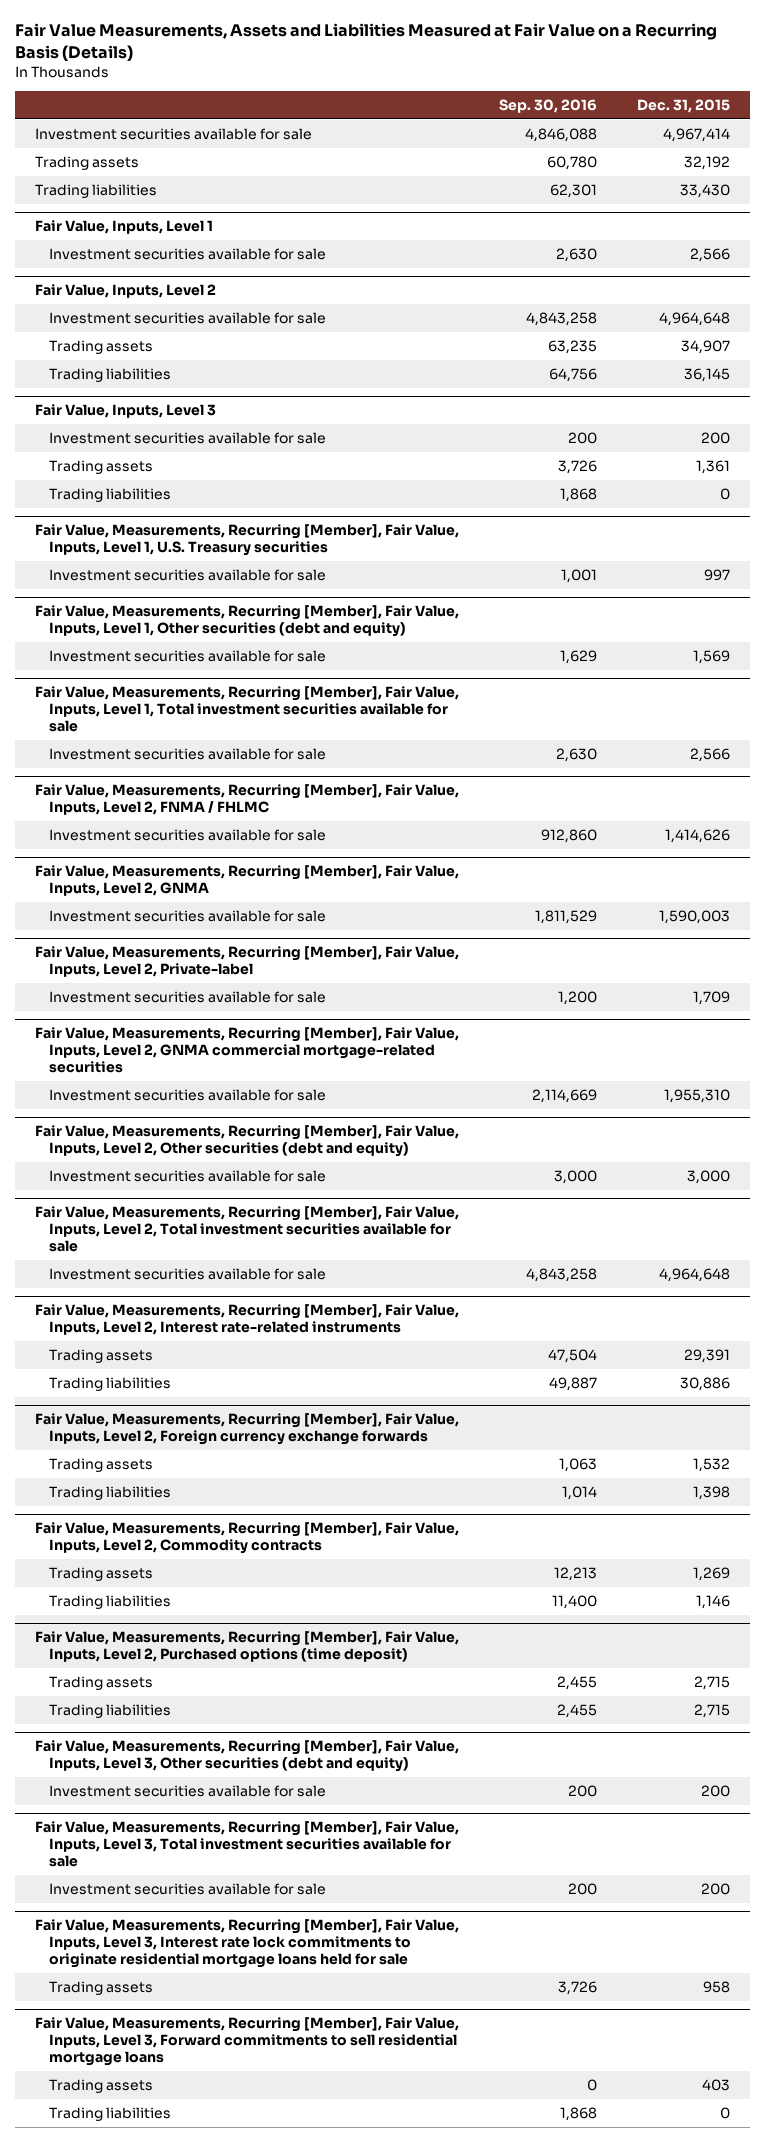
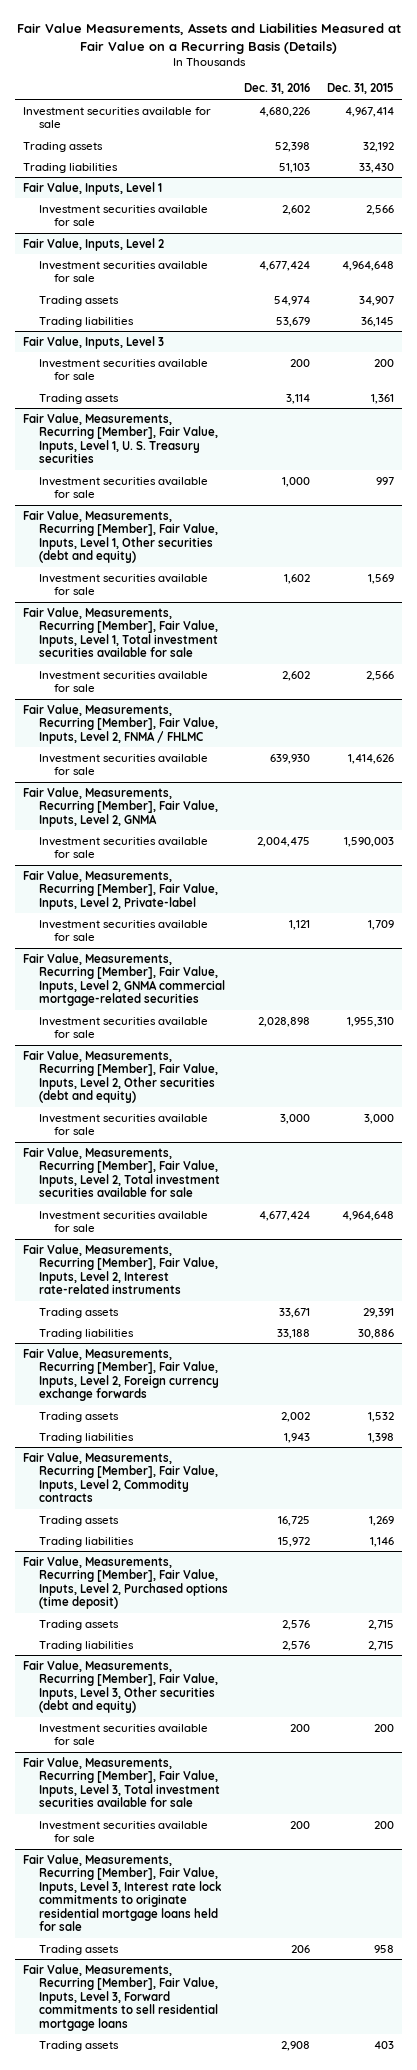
- | Sep. 30, 2016 | Dec. 31, 2015
+ | Dec. 31, 2016 | Dec. 31, 2015
@ Fair Value, Inputs, Level 3
- Trading liabilities | 1,868 | 0
- Fair Value, Measurements, Recurring [Member], Fair Value, Inputs, Level 1, U.S. Treasury securities
+ Fair Value, Measurements, Recurring [Member], Fair Value, Inputs, Level 1, U. S. Treasury securities
@ Fair Value, Measurements, Recurring [Member], Fair Value, Inputs, Level 3, Forward commitments to sell residential mortgage loans
- Trading liabilities | 1,868 | 0

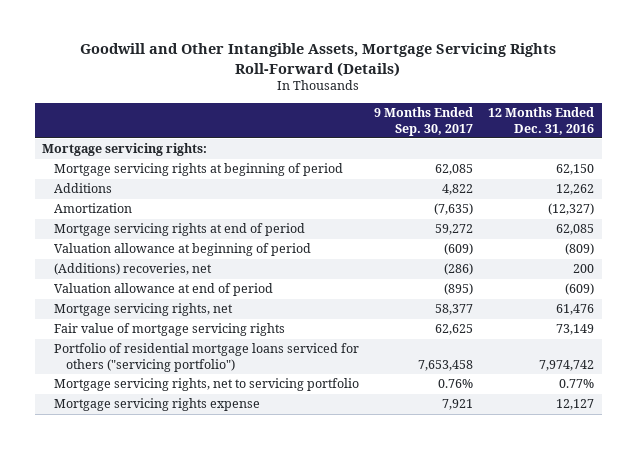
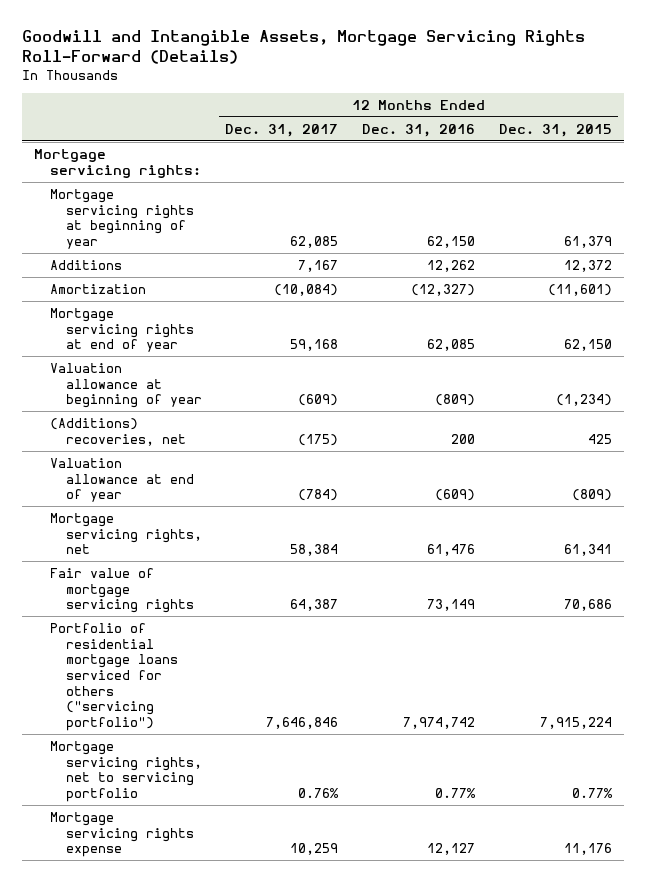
- Goodwill and Other Intangible Assets, Mortgage Servicing Rights Roll-Forward (Details)
+ Goodwill and Intangible Assets, Mortgage Servicing Rights Roll-Forward (Details)
- | 9 Months Ended Sep. 30, 2017 | 12 Months Ended Dec. 31, 2016
+ | 12 Months Ended Dec. 31, 2017 | 12 Months Ended Dec. 31, 2016 | 12 Months Ended Dec. 31, 2015
- Mortgage servicing rights at beginning of period | 62,085 | 62,150
+ Mortgage servicing rights at beginning of year | 62,085 | 62,150 | 61,379
- Mortgage servicing rights at end of period | 59,272 | 62,085
- Valuation allowance at beginning of period | (609) | (809)
+ Mortgage servicing rights at end of year | 59,168 | 62,085 | 62,150
+ Valuation allowance at beginning of year | (609) | (809) | (1,234)
- Valuation allowance at end of period | (895) | (609)
+ Valuation allowance at end of year | (784) | (609) | (809)

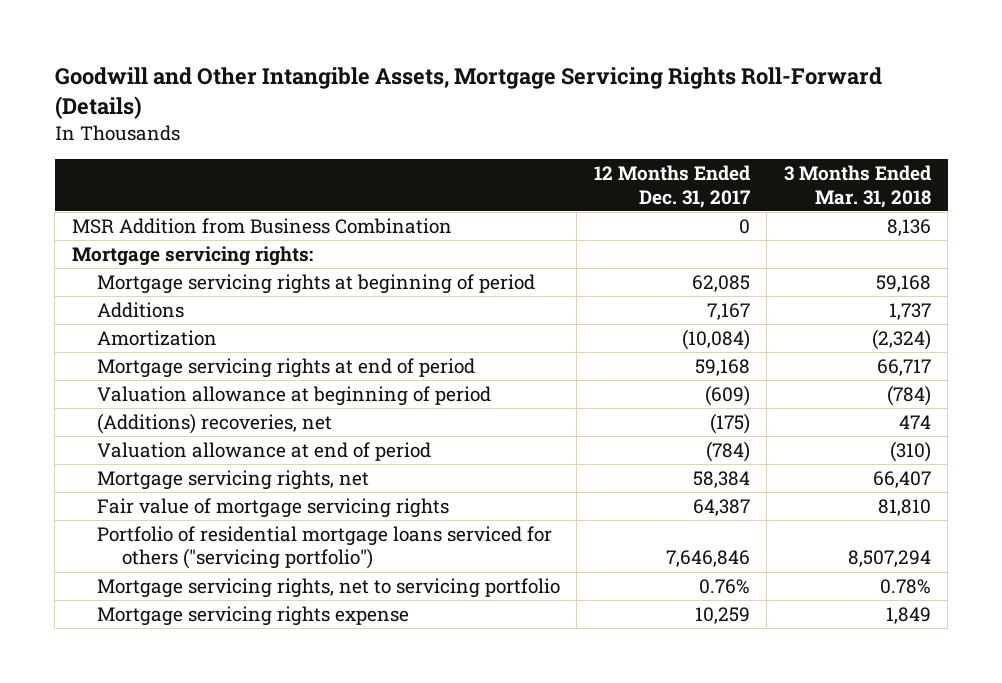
- Goodwill and Intangible Assets, Mortgage Servicing Rights Roll-Forward (Details)
+ Goodwill and Other Intangible Assets, Mortgage Servicing Rights Roll-Forward (Details)
- | 12 Months Ended Dec. 31, 2017 | 12 Months Ended Dec. 31, 2016 | 12 Months Ended Dec. 31, 2015
+ | 12 Months Ended Dec. 31, 2017 | 3 Months Ended Mar. 31, 2018
+ MSR Addition from Business Combination | 0 | 8,136
- Mortgage servicing rights at beginning of year | 62,085 | 62,150 | 61,379
+ Mortgage servicing rights at beginning of period | 62,085 | 59,168
- Mortgage servicing rights at end of year | 59,168 | 62,085 | 62,150
- Valuation allowance at beginning of year | (609) | (809) | (1,234)
+ Mortgage servicing rights at end of period | 59,168 | 66,717
+ Valuation allowance at beginning of period | (609) | (784)
- Valuation allowance at end of year | (784) | (609) | (809)
+ Valuation allowance at end of period | (784) | (310)

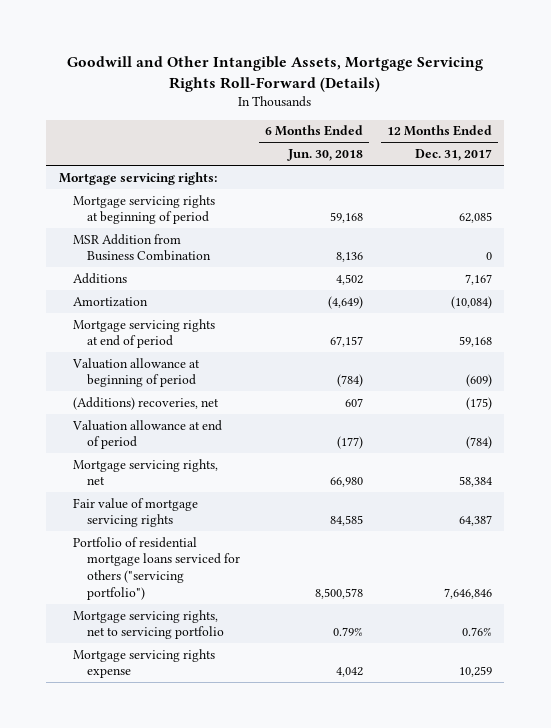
- | 12 Months Ended Dec. 31, 2017 | 3 Months Ended Mar. 31, 2018
+ | 6 Months Ended Jun. 30, 2018 | 12 Months Ended Dec. 31, 2017
moved down: MSR Addition from Business Combination | 8,136 | 0

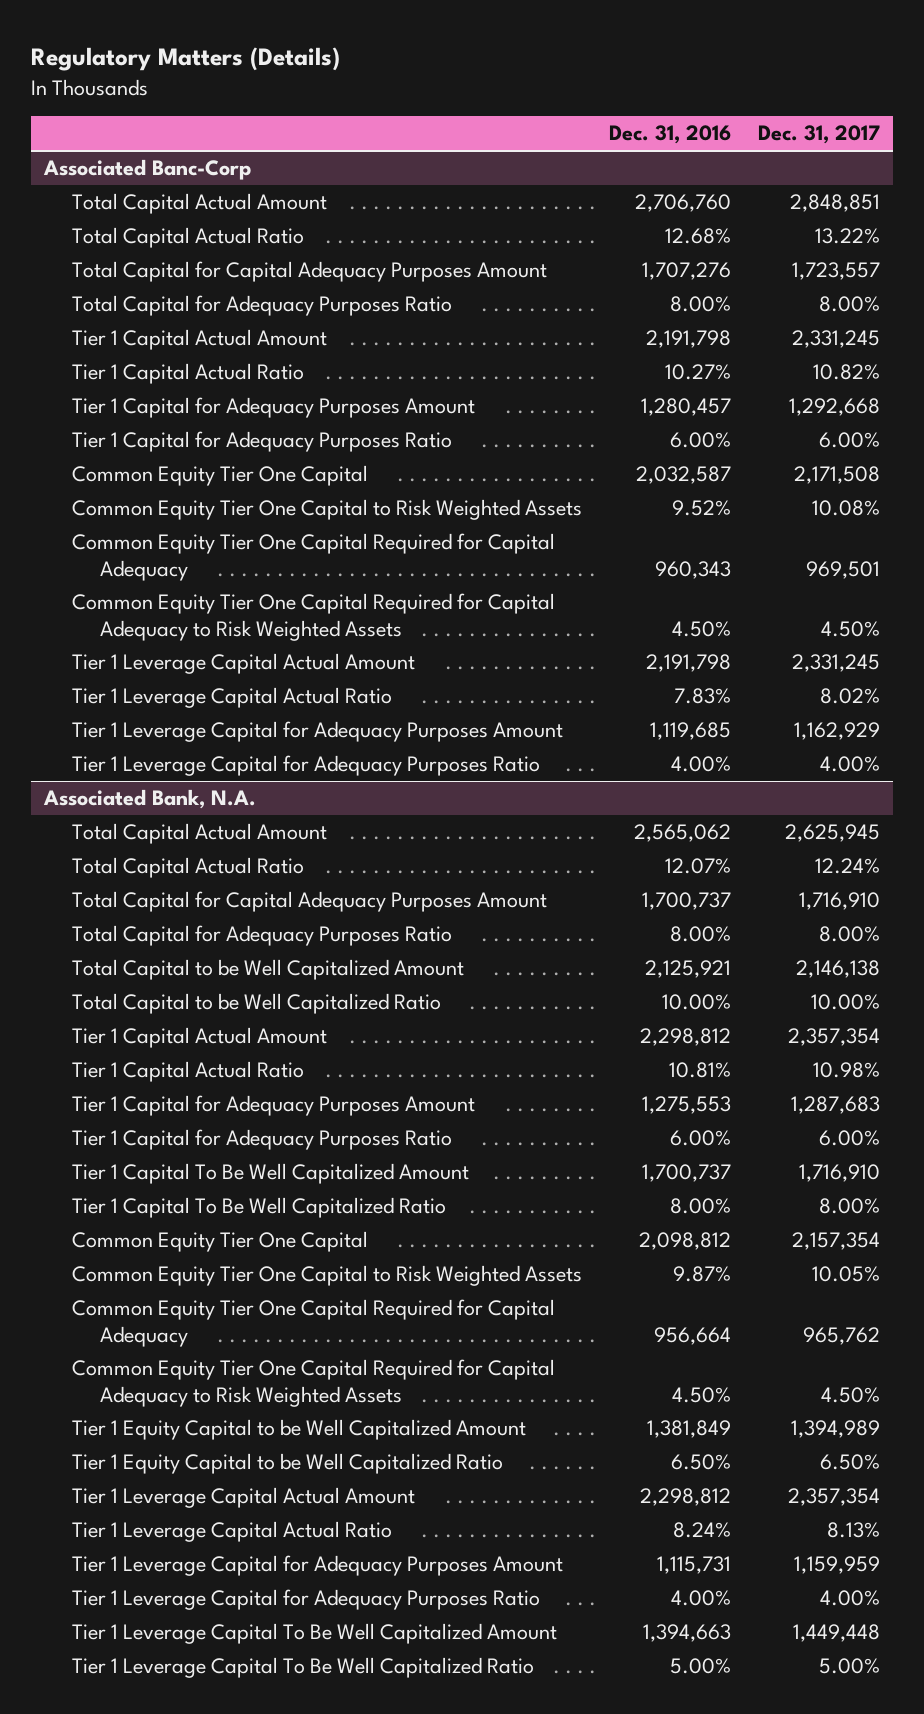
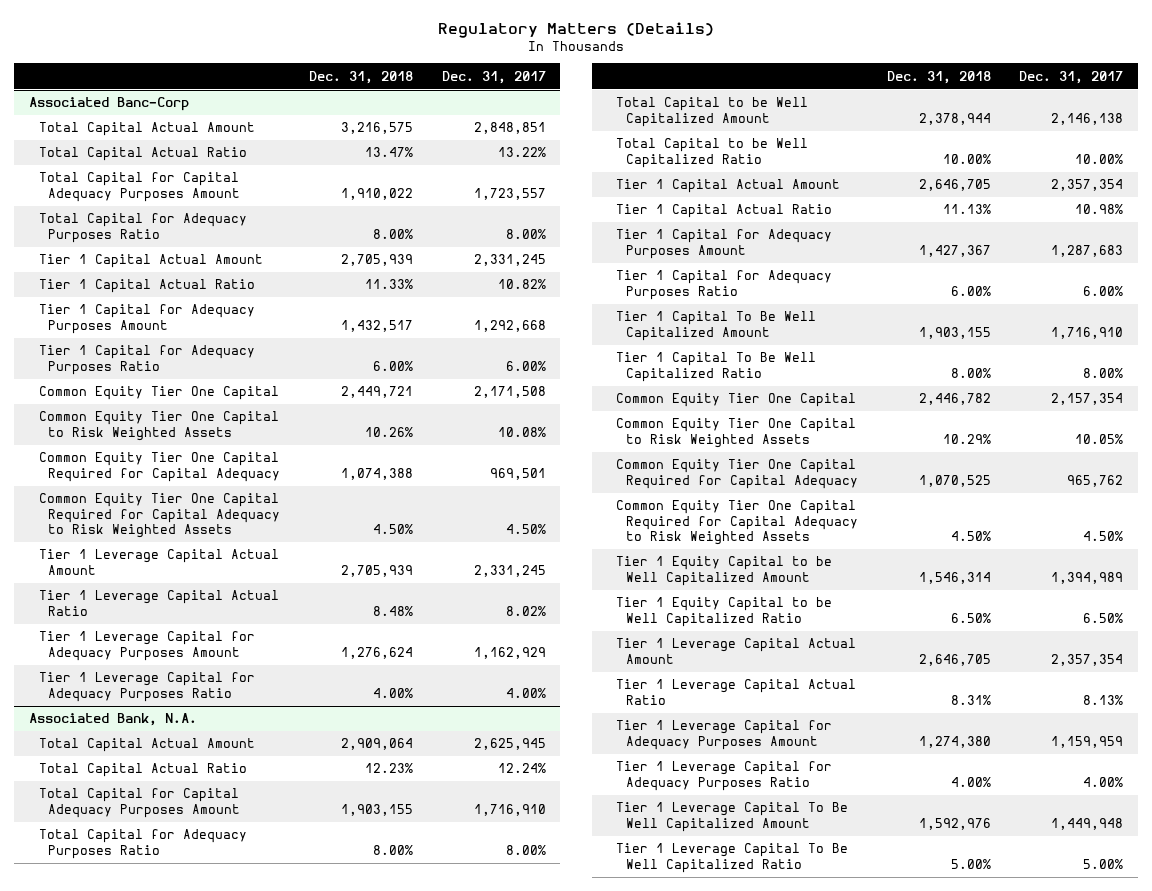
- | Dec. 31, 2016 | Dec. 31, 2017
+ | Dec. 31, 2018 | Dec. 31, 2017
@ Associated Bank, N.A.
- Tier 1 Leverage Capital To Be Well Capitalized Amount | 1,394,663 | 1,449,448
+ Tier 1 Leverage Capital To Be Well Capitalized Amount | 1,592,976 | 1,449,948

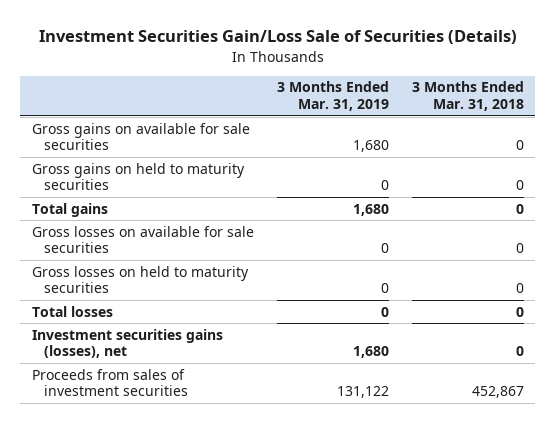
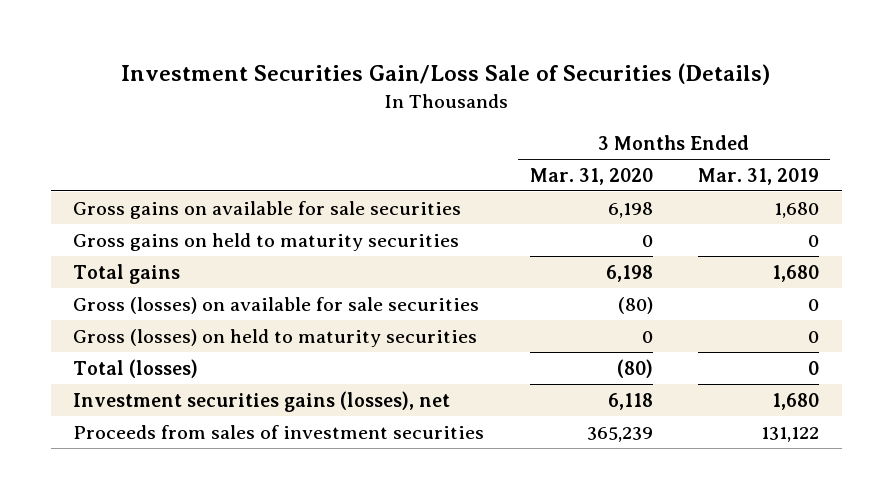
- | 3 Months Ended Mar. 31, 2019 | 3 Months Ended Mar. 31, 2018
+ | 3 Months Ended Mar. 31, 2020 | 3 Months Ended Mar. 31, 2019
- Gross losses on available for sale securities | 0 | 0
- Gross losses on held to maturity securities | 0 | 0
- Total losses | 0 | 0
+ Gross (losses) on available for sale securities | (80) | 0
+ Gross (losses) on held to maturity securities | 0 | 0
+ Total (losses) | (80) | 0

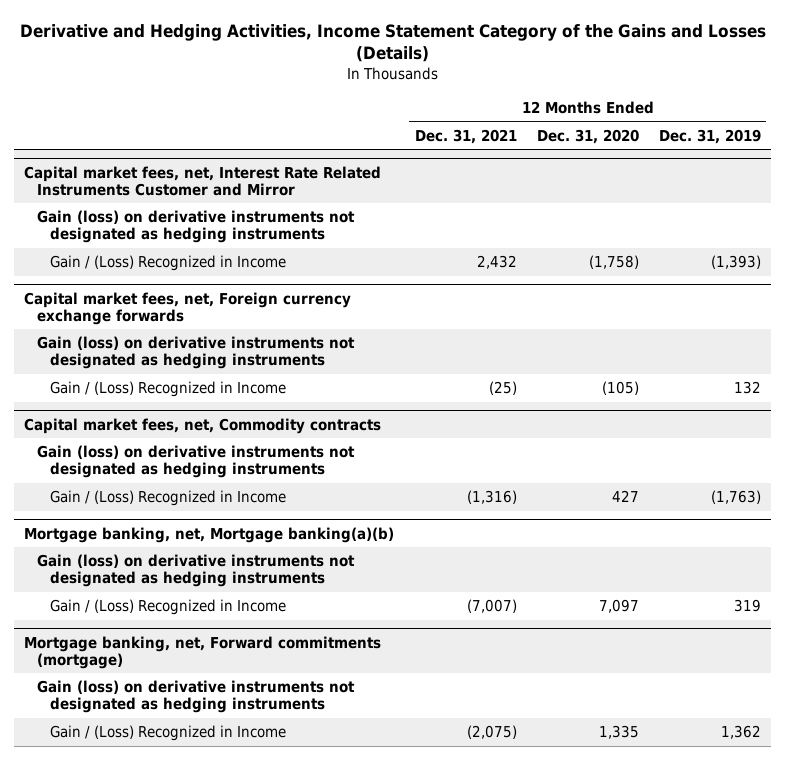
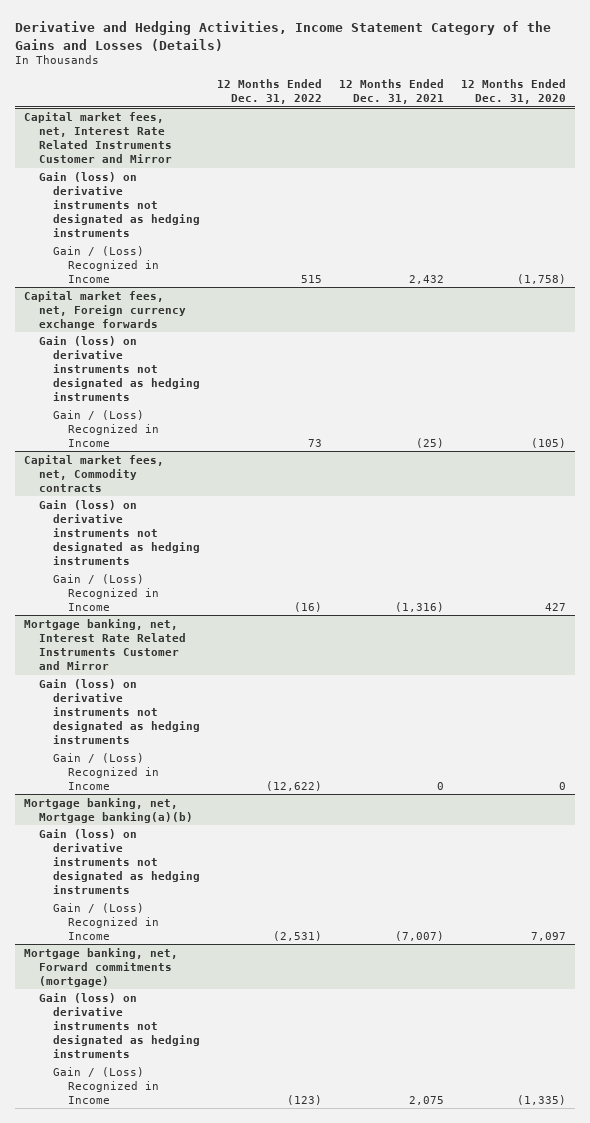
- | 12 Months Ended Dec. 31, 2021 | 12 Months Ended Dec. 31, 2020 | 12 Months Ended Dec. 31, 2019
+ | 12 Months Ended Dec. 31, 2022 | 12 Months Ended Dec. 31, 2021 | 12 Months Ended Dec. 31, 2020
+ Mortgage banking, net, Interest Rate Related Instruments Customer and Mirror
+ Gain (loss) on derivative instruments not designated as hedging instruments
+ Gain / (Loss) Recognized in Income | (12,622) | 0 | 0
@ Mortgage banking, net, Forward commitments (mortgage)
- Gain / (Loss) Recognized in Income | (2,075) | 1,335 | 1,362
+ Gain / (Loss) Recognized in Income | (123) | 2,075 | (1,335)

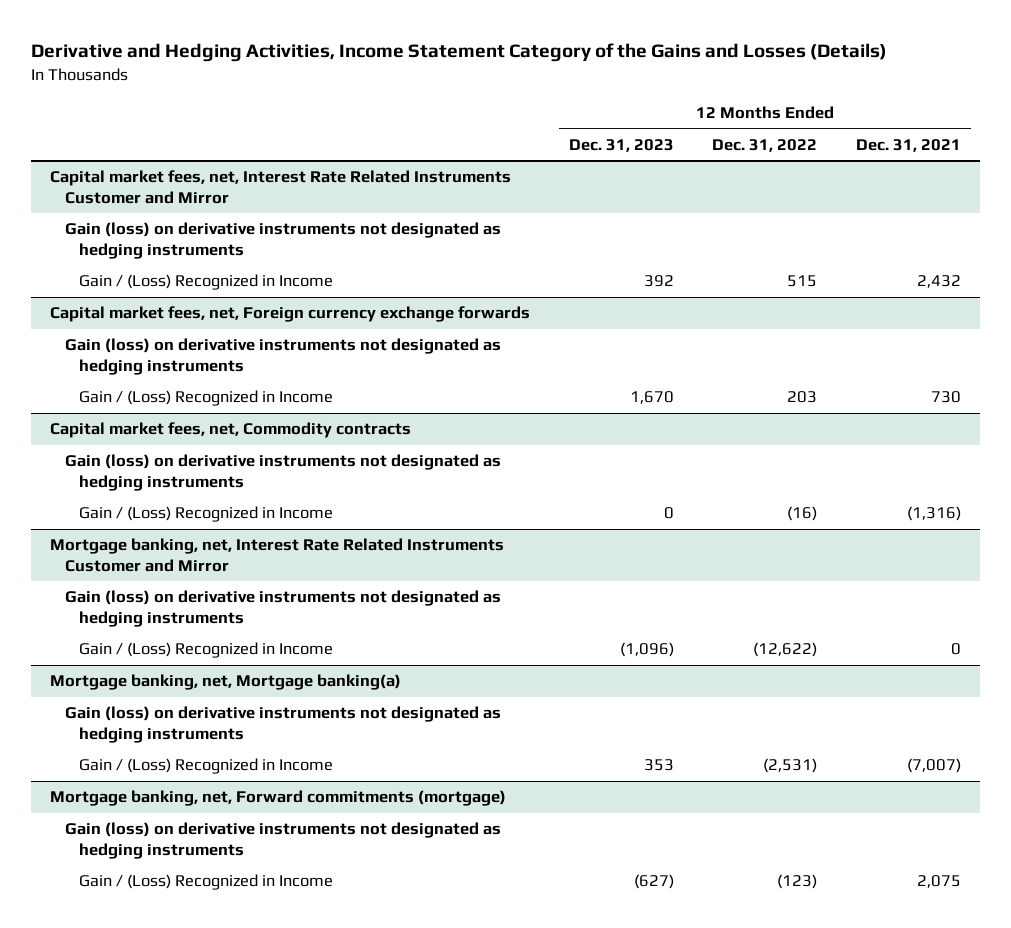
- | 12 Months Ended Dec. 31, 2022 | 12 Months Ended Dec. 31, 2021 | 12 Months Ended Dec. 31, 2020
+ | 12 Months Ended Dec. 31, 2023 | 12 Months Ended Dec. 31, 2022 | 12 Months Ended Dec. 31, 2021
@ Capital market fees, net, Foreign currency exchange forwards
- Gain / (Loss) Recognized in Income | 73 | (25) | (105)
+ Gain / (Loss) Recognized in Income | 1,670 | 203 | 730
- Mortgage banking, net, Mortgage banking(a)(b)
+ Mortgage banking, net, Mortgage banking(a)

